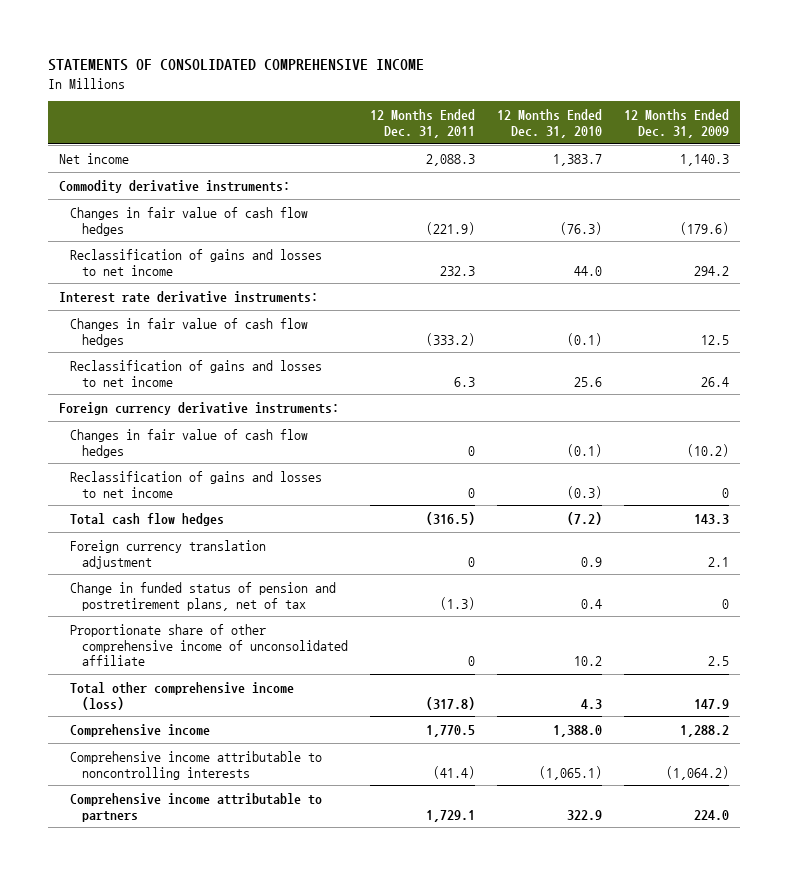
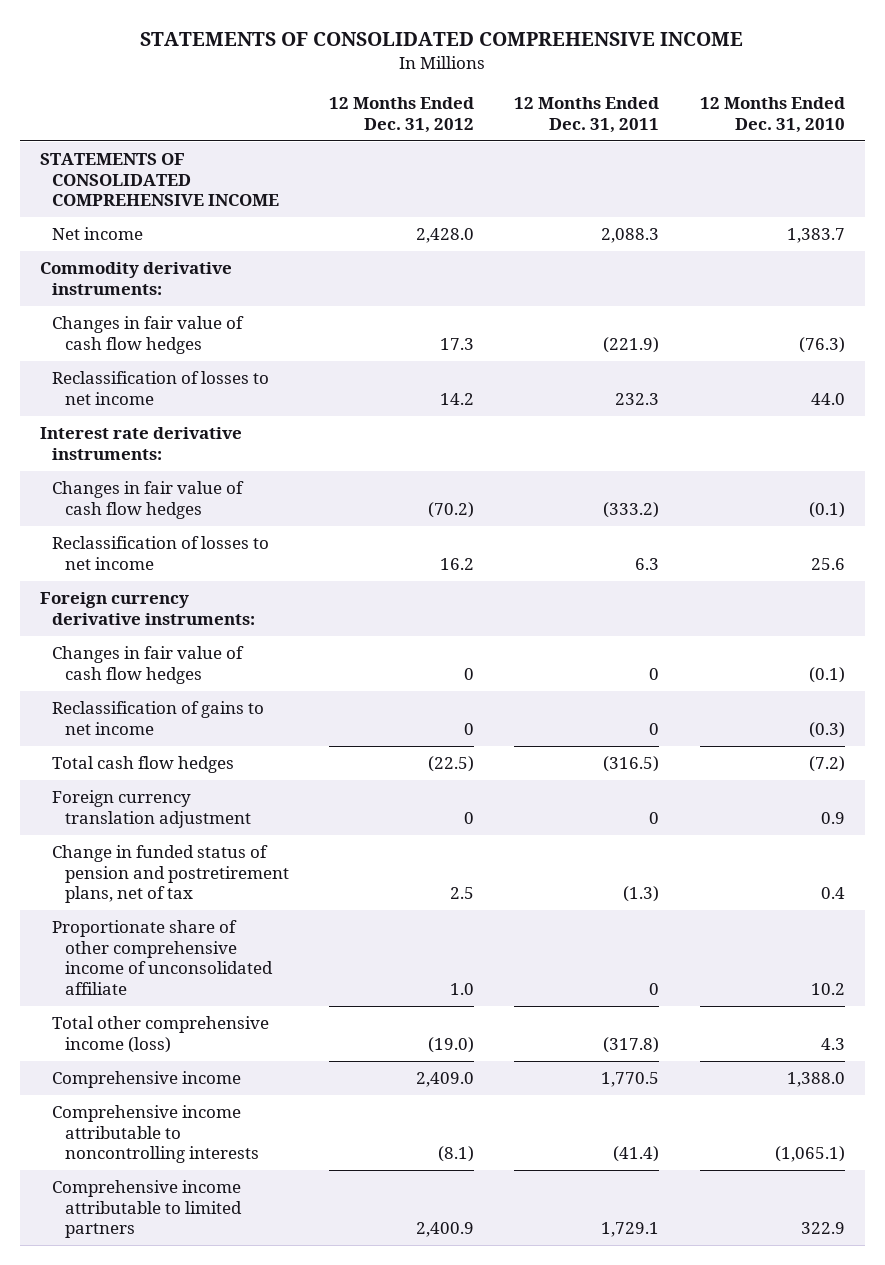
- | 12 Months Ended Dec. 31, 2011 | 12 Months Ended Dec. 31, 2010 | 12 Months Ended Dec. 31, 2009
+ | 12 Months Ended Dec. 31, 2012 | 12 Months Ended Dec. 31, 2011 | 12 Months Ended Dec. 31, 2010
+ STATEMENTS OF CONSOLIDATED COMPREHENSIVE INCOME
- Reclassification of gains and losses to net income | 232.3 | 44.0 | 294.2
+ Reclassification of losses to net income | 14.2 | 232.3 | 44.0
- Reclassification of gains and losses to net income | 6.3 | 25.6 | 26.4
+ Reclassification of losses to net income | 16.2 | 6.3 | 25.6
- Reclassification of gains and losses to net income | 0 | (0.3) | 0
+ Reclassification of gains to net income | 0 | 0 | (0.3)
- Comprehensive income attributable to partners | 1,729.1 | 322.9 | 224.0
+ Comprehensive income attributable to limited partners | 2,400.9 | 1,729.1 | 322.9

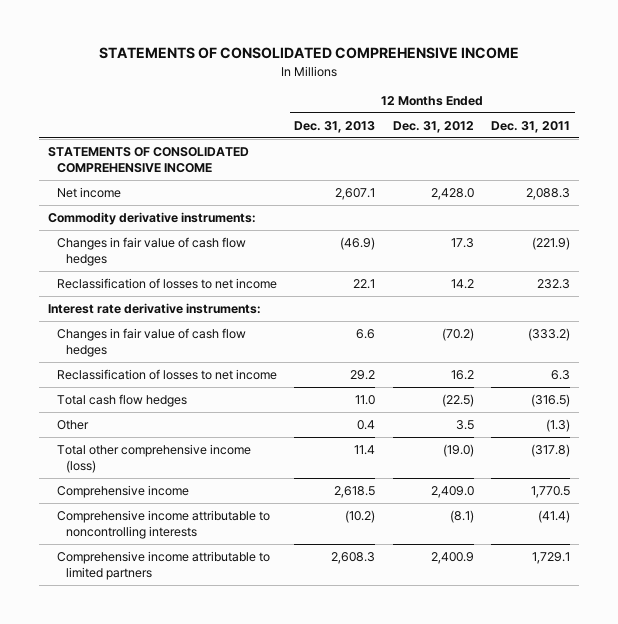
- | 12 Months Ended Dec. 31, 2012 | 12 Months Ended Dec. 31, 2011 | 12 Months Ended Dec. 31, 2010
+ | 12 Months Ended Dec. 31, 2013 | 12 Months Ended Dec. 31, 2012 | 12 Months Ended Dec. 31, 2011
- Foreign currency derivative instruments:
- Changes in fair value of cash flow hedges | 0 | 0 | (0.1)
- Reclassification of gains to net income | 0 | 0 | (0.3)
- Foreign currency translation adjustment | 0 | 0 | 0.9
- Change in funded status of pension and postretirement plans, net of tax | 2.5 | (1.3) | 0.4
- Proportionate share of other comprehensive income of unconsolidated affiliate | 1.0 | 0 | 10.2
+ Other | 0.4 | 3.5 | (1.3)

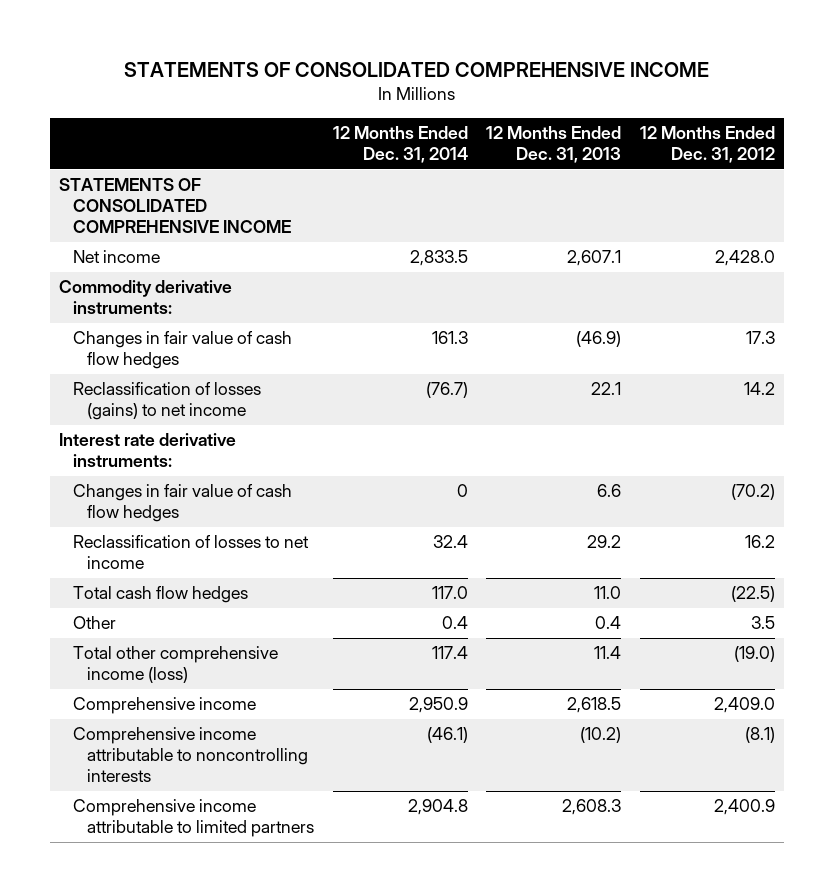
- | 12 Months Ended Dec. 31, 2013 | 12 Months Ended Dec. 31, 2012 | 12 Months Ended Dec. 31, 2011
+ | 12 Months Ended Dec. 31, 2014 | 12 Months Ended Dec. 31, 2013 | 12 Months Ended Dec. 31, 2012
- Reclassification of losses to net income | 22.1 | 14.2 | 232.3
+ Reclassification of losses (gains) to net income | (76.7) | 22.1 | 14.2

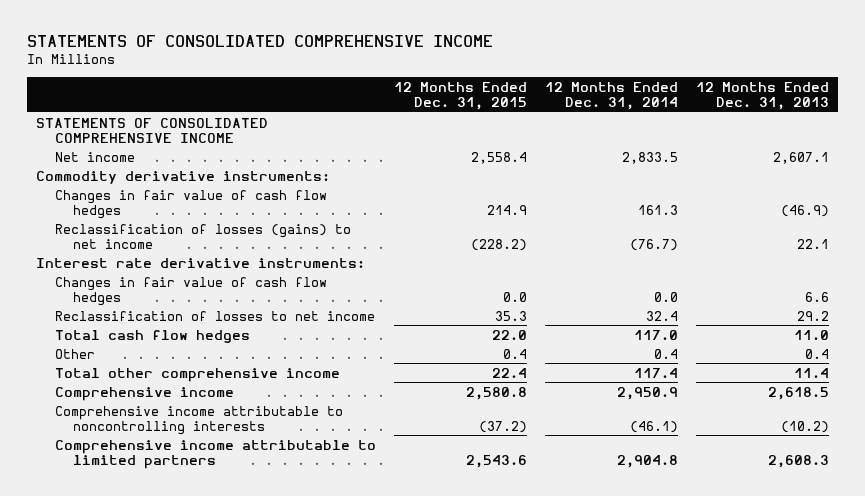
- | 12 Months Ended Dec. 31, 2014 | 12 Months Ended Dec. 31, 2013 | 12 Months Ended Dec. 31, 2012
+ | 12 Months Ended Dec. 31, 2015 | 12 Months Ended Dec. 31, 2014 | 12 Months Ended Dec. 31, 2013
- Changes in fair value of cash flow hedges | 0 | 6.6 | (70.2)
+ Changes in fair value of cash flow hedges | 0.0 | 0.0 | 6.6
- Total other comprehensive income (loss) | 117.4 | 11.4 | (19.0)
+ Total other comprehensive income | 22.4 | 117.4 | 11.4

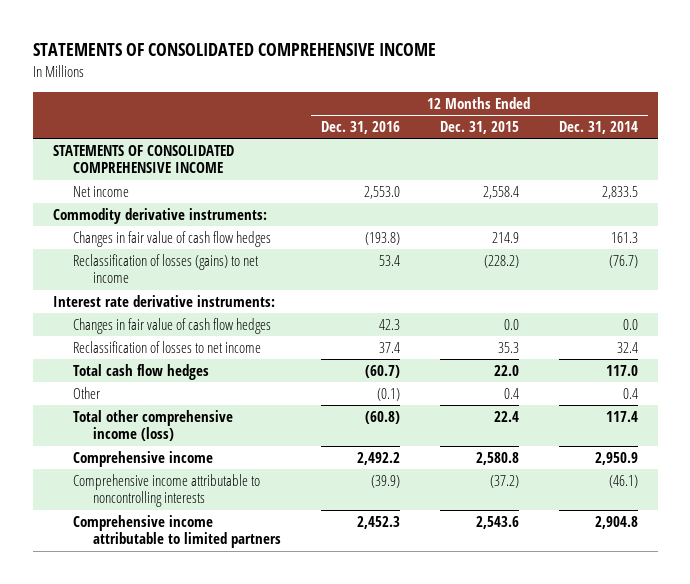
- | 12 Months Ended Dec. 31, 2015 | 12 Months Ended Dec. 31, 2014 | 12 Months Ended Dec. 31, 2013
+ | 12 Months Ended Dec. 31, 2016 | 12 Months Ended Dec. 31, 2015 | 12 Months Ended Dec. 31, 2014
- Total other comprehensive income | 22.4 | 117.4 | 11.4
+ Total other comprehensive income (loss) | (60.8) | 22.4 | 117.4

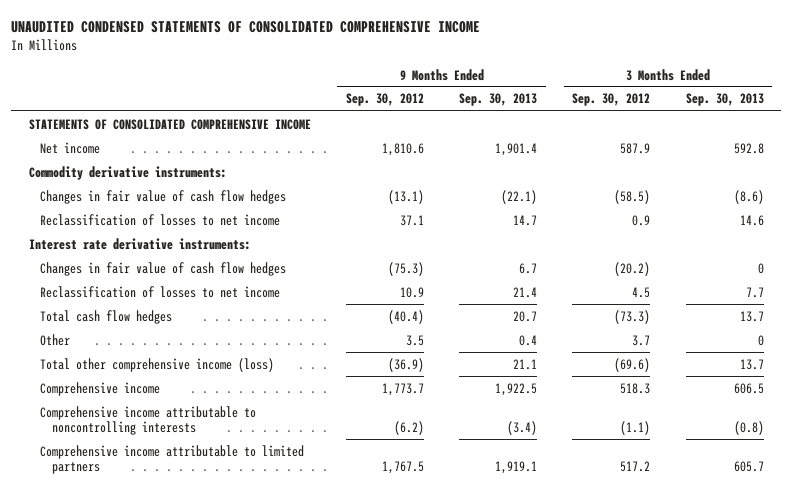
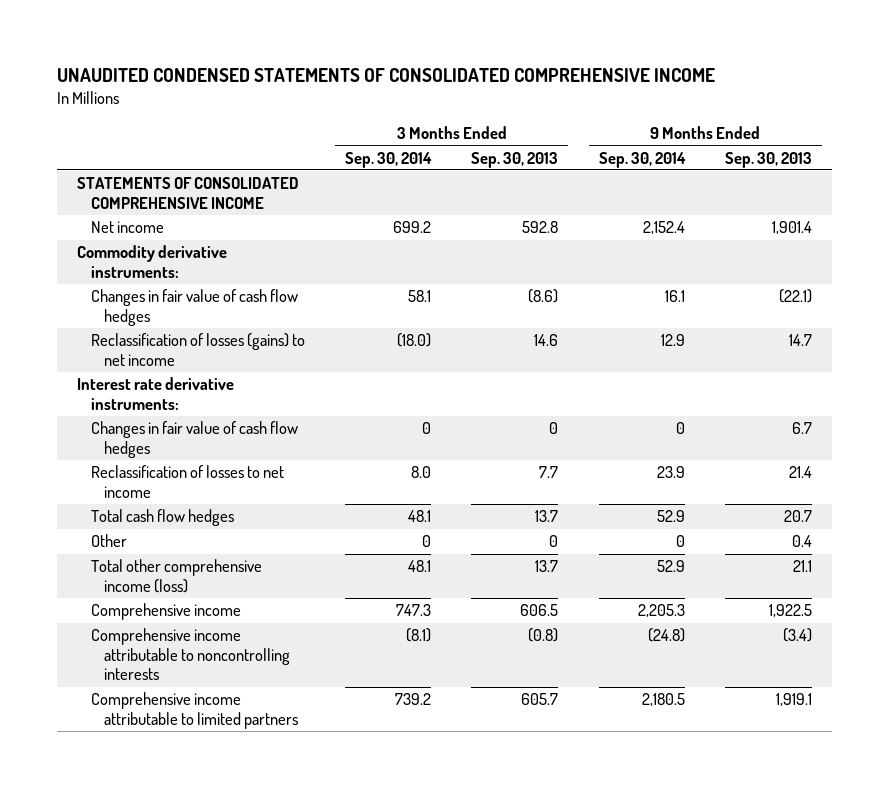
- | 9 Months Ended Sep. 30, 2012 | 9 Months Ended Sep. 30, 2013 | 3 Months Ended Sep. 30, 2012 | 3 Months Ended Sep. 30, 2013
+ | 3 Months Ended Sep. 30, 2014 | 3 Months Ended Sep. 30, 2013 | 9 Months Ended Sep. 30, 2014 | 9 Months Ended Sep. 30, 2013
- Reclassification of losses to net income | 37.1 | 14.7 | 0.9 | 14.6
+ Reclassification of losses (gains) to net income | (18.0) | 14.6 | 12.9 | 14.7

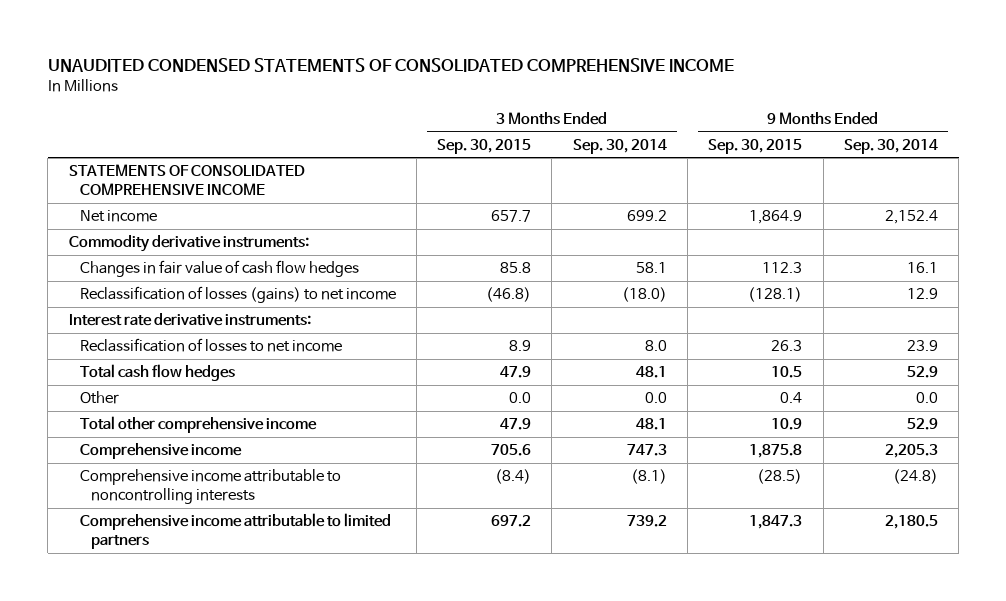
- | 3 Months Ended Sep. 30, 2014 | 3 Months Ended Sep. 30, 2013 | 9 Months Ended Sep. 30, 2014 | 9 Months Ended Sep. 30, 2013
+ | 3 Months Ended Sep. 30, 2015 | 3 Months Ended Sep. 30, 2014 | 9 Months Ended Sep. 30, 2015 | 9 Months Ended Sep. 30, 2014
- Changes in fair value of cash flow hedges | 0 | 0 | 0 | 6.7
- Other | 0 | 0 | 0 | 0.4
- Total other comprehensive income (loss) | 48.1 | 13.7 | 52.9 | 21.1
+ Other | 0.0 | 0.0 | 0.4 | 0.0
+ Total other comprehensive income | 47.9 | 48.1 | 10.9 | 52.9

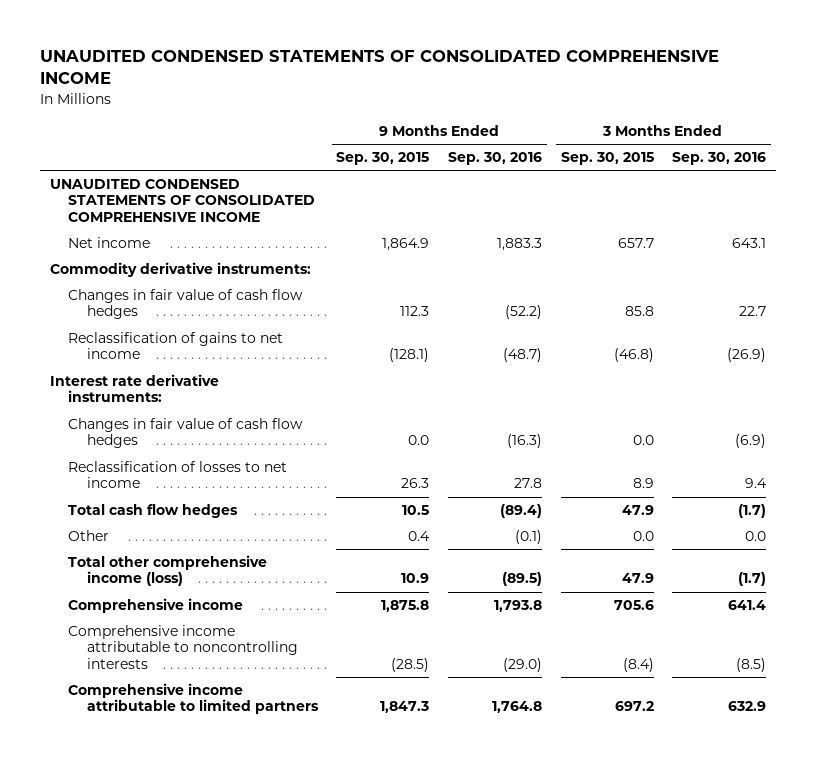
- | 3 Months Ended Sep. 30, 2015 | 3 Months Ended Sep. 30, 2014 | 9 Months Ended Sep. 30, 2015 | 9 Months Ended Sep. 30, 2014
+ | 9 Months Ended Sep. 30, 2015 | 9 Months Ended Sep. 30, 2016 | 3 Months Ended Sep. 30, 2015 | 3 Months Ended Sep. 30, 2016
- STATEMENTS OF CONSOLIDATED COMPREHENSIVE INCOME
+ UNAUDITED CONDENSED STATEMENTS OF CONSOLIDATED COMPREHENSIVE INCOME
- Reclassification of losses (gains) to net income | (46.8) | (18.0) | (128.1) | 12.9
+ Reclassification of gains to net income | (128.1) | (48.7) | (46.8) | (26.9)
+ Changes in fair value of cash flow hedges | 0.0 | (16.3) | 0.0 | (6.9)
- Total other comprehensive income | 47.9 | 48.1 | 10.9 | 52.9
+ Total other comprehensive income (loss) | 10.9 | (89.5) | 47.9 | (1.7)

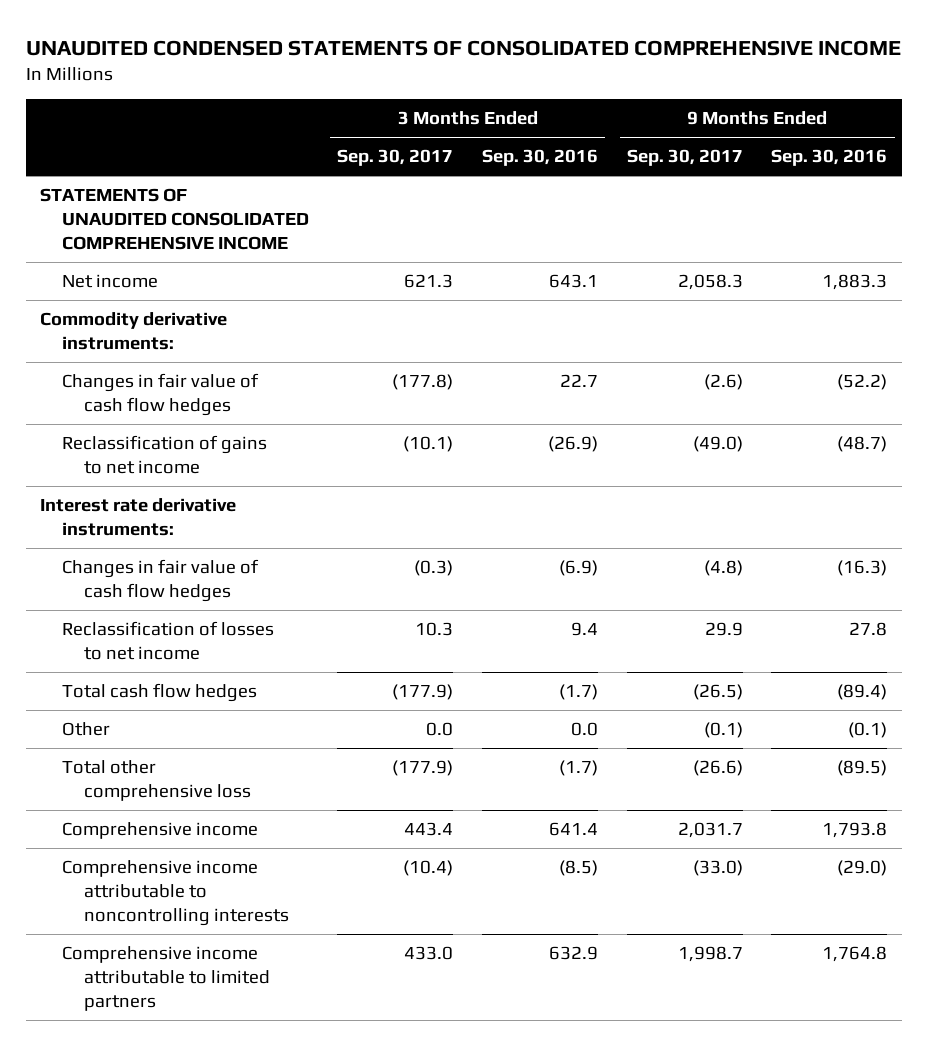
- | 9 Months Ended Sep. 30, 2015 | 9 Months Ended Sep. 30, 2016 | 3 Months Ended Sep. 30, 2015 | 3 Months Ended Sep. 30, 2016
+ | 3 Months Ended Sep. 30, 2017 | 3 Months Ended Sep. 30, 2016 | 9 Months Ended Sep. 30, 2017 | 9 Months Ended Sep. 30, 2016
- UNAUDITED CONDENSED STATEMENTS OF CONSOLIDATED COMPREHENSIVE INCOME
+ STATEMENTS OF UNAUDITED CONSOLIDATED COMPREHENSIVE INCOME
- Total other comprehensive income (loss) | 10.9 | (89.5) | 47.9 | (1.7)
+ Total other comprehensive loss | (177.9) | (1.7) | (26.6) | (89.5)

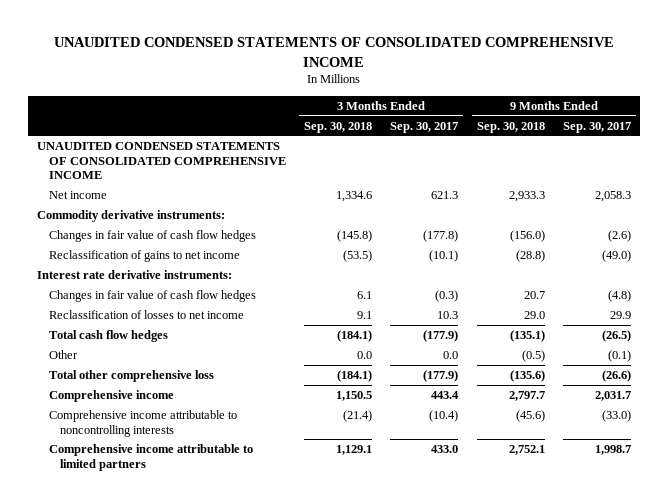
- | 3 Months Ended Sep. 30, 2017 | 3 Months Ended Sep. 30, 2016 | 9 Months Ended Sep. 30, 2017 | 9 Months Ended Sep. 30, 2016
+ | 3 Months Ended Sep. 30, 2018 | 3 Months Ended Sep. 30, 2017 | 9 Months Ended Sep. 30, 2018 | 9 Months Ended Sep. 30, 2017
- STATEMENTS OF UNAUDITED CONSOLIDATED COMPREHENSIVE INCOME
+ UNAUDITED CONDENSED STATEMENTS OF CONSOLIDATED COMPREHENSIVE INCOME

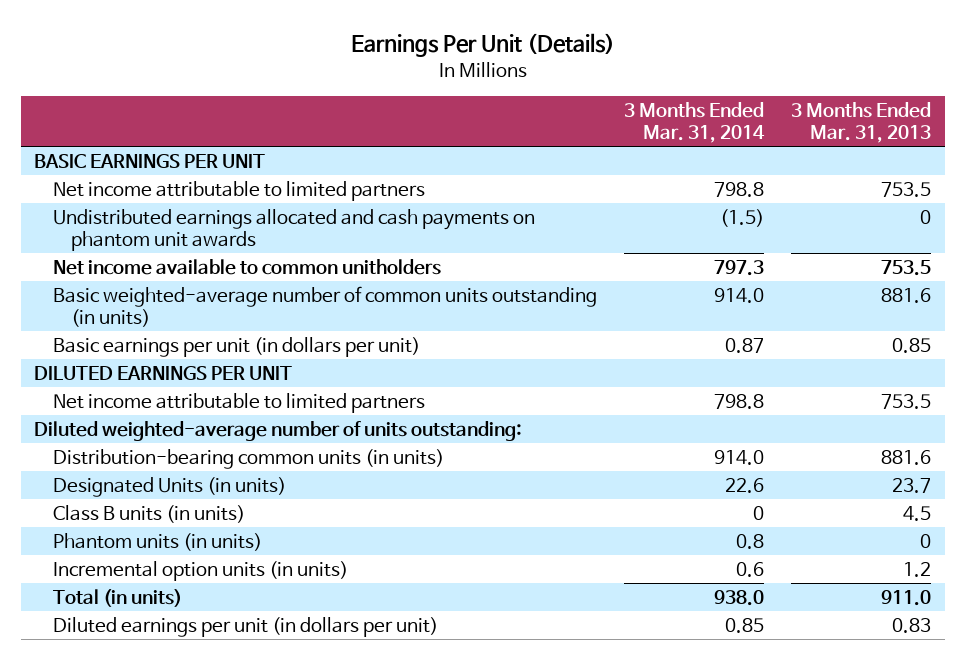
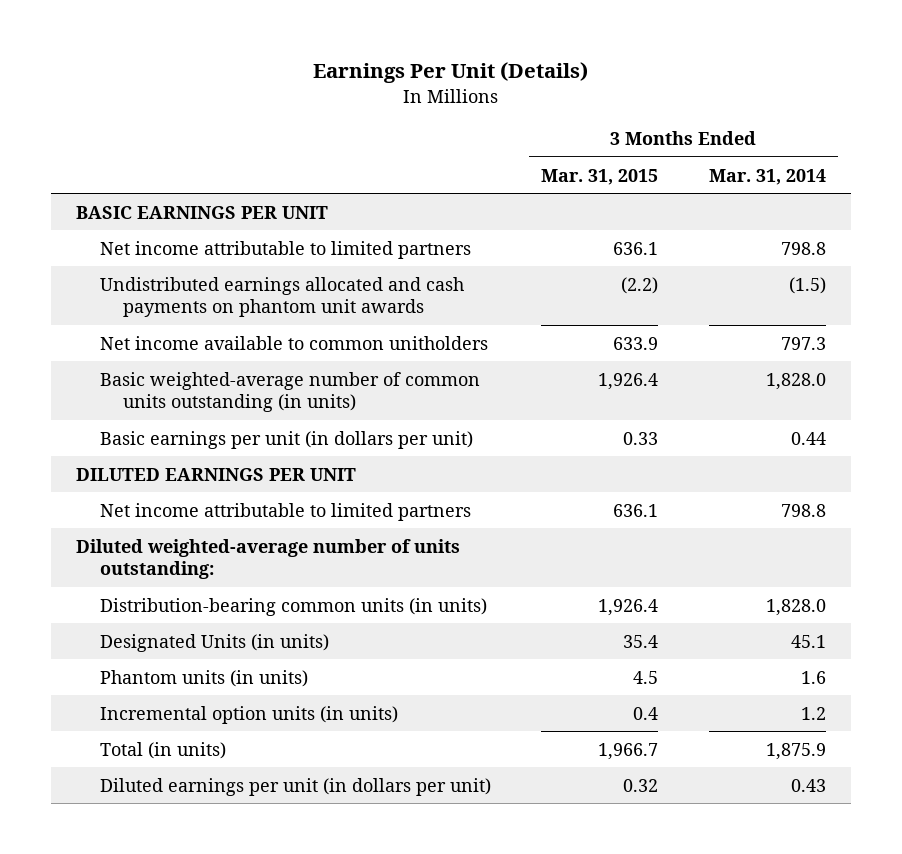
- | 3 Months Ended Mar. 31, 2014 | 3 Months Ended Mar. 31, 2013
+ | 3 Months Ended Mar. 31, 2015 | 3 Months Ended Mar. 31, 2014
- Basic weighted-average number of common units outstanding (in units) | 914.0 | 881.6
- Basic earnings per unit (in dollars per unit) | 0.87 | 0.85
+ Basic weighted-average number of common units outstanding (in units) | 1,926.4 | 1,828.0
+ Basic earnings per unit (in dollars per unit) | 0.33 | 0.44
- Distribution-bearing common units (in units) | 914.0 | 881.6
- Designated Units (in units) | 22.6 | 23.7
- Class B units (in units) | 0 | 4.5
- Phantom units (in units) | 0.8 | 0
- Incremental option units (in units) | 0.6 | 1.2
- Total (in units) | 938.0 | 911.0
- Diluted earnings per unit (in dollars per unit) | 0.85 | 0.83
+ Distribution-bearing common units (in units) | 1,926.4 | 1,828.0
+ Designated Units (in units) | 35.4 | 45.1
+ Phantom units (in units) | 4.5 | 1.6
+ Incremental option units (in units) | 0.4 | 1.2
+ Total (in units) | 1,966.7 | 1,875.9
+ Diluted earnings per unit (in dollars per unit) | 0.32 | 0.43

